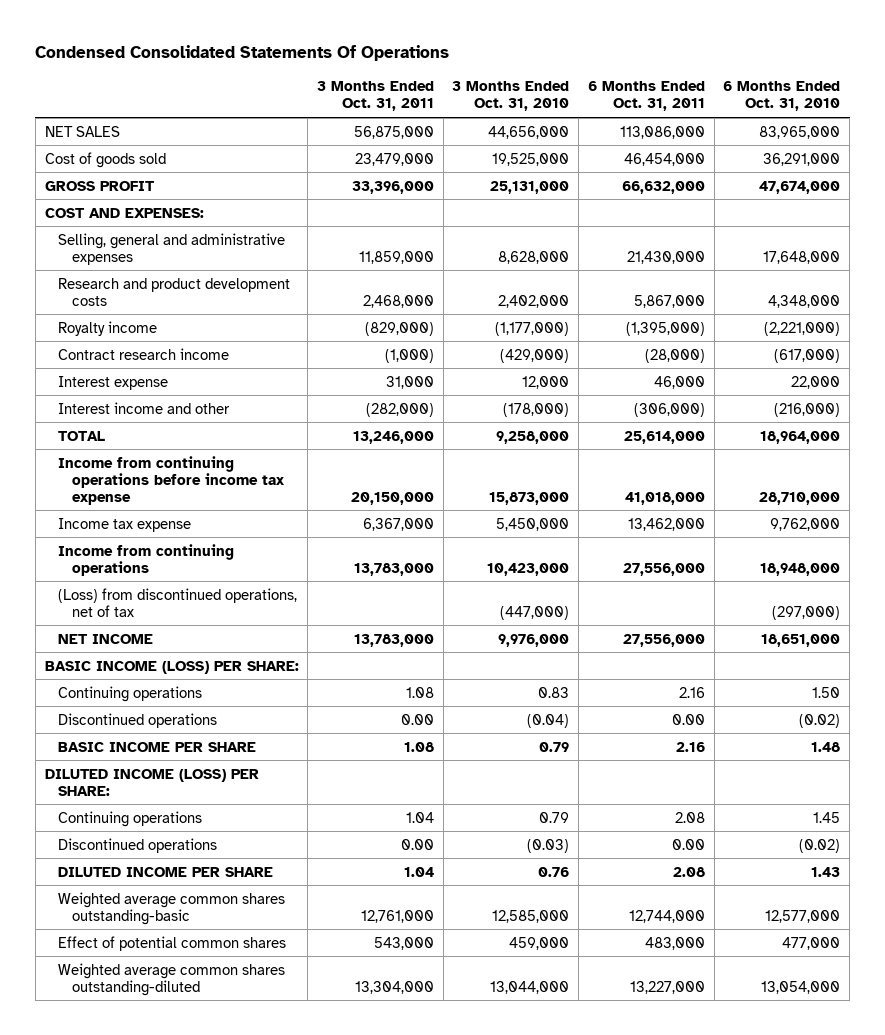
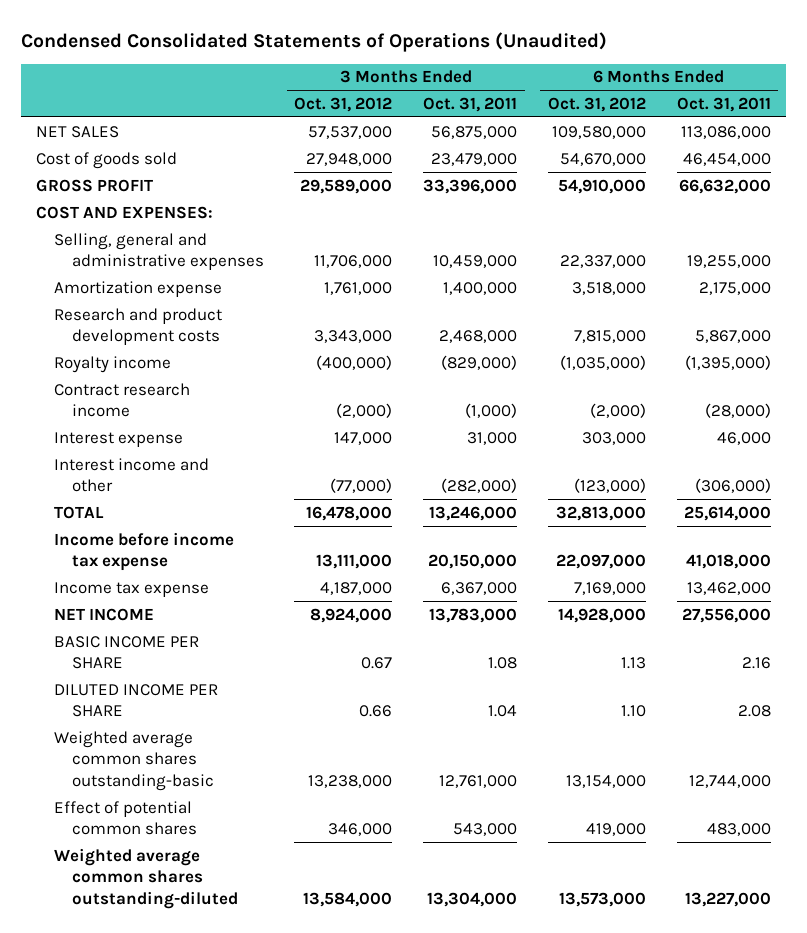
- Condensed Consolidated Statements Of Operations
+ Condensed Consolidated Statements of Operations (Unaudited)
- | 3 Months Ended Oct. 31, 2011 | 3 Months Ended Oct. 31, 2010 | 6 Months Ended Oct. 31, 2011 | 6 Months Ended Oct. 31, 2010
+ | 3 Months Ended Oct. 31, 2012 | 3 Months Ended Oct. 31, 2011 | 6 Months Ended Oct. 31, 2012 | 6 Months Ended Oct. 31, 2011
- Selling, general and administrative expenses | 11,859,000 | 8,628,000 | 21,430,000 | 17,648,000
+ Selling, general and administrative expenses | 11,706,000 | 10,459,000 | 22,337,000 | 19,255,000
+ Amortization expense | 1,761,000 | 1,400,000 | 3,518,000 | 2,175,000
- Income from continuing operations before income tax expense | 20,150,000 | 15,873,000 | 41,018,000 | 28,710,000
+ Income before income tax expense | 13,111,000 | 20,150,000 | 22,097,000 | 41,018,000
- Income from continuing operations | 13,783,000 | 10,423,000 | 27,556,000 | 18,948,000
- (Loss) from discontinued operations, net of tax | | (447,000) | | (297,000)
- BASIC INCOME (LOSS) PER SHARE:
- Continuing operations | 1.08 | 0.83 | 2.16 | 1.50
- Discontinued operations | 0.00 | (0.04) | 0.00 | (0.02)
- DILUTED INCOME (LOSS) PER SHARE:
- Continuing operations | 1.04 | 0.79 | 2.08 | 1.45
- Discontinued operations | 0.00 | (0.03) | 0.00 | (0.02)

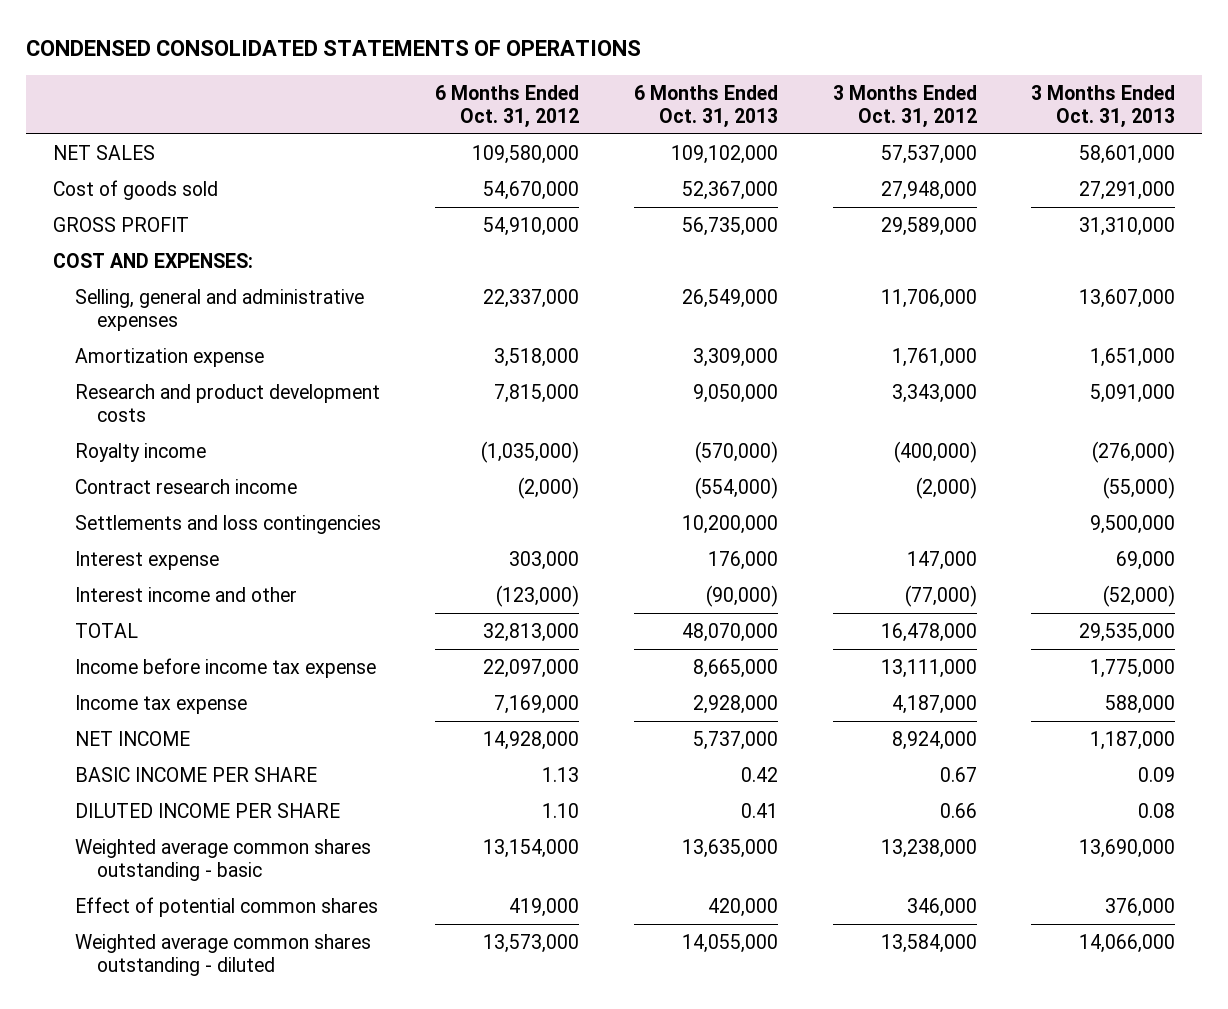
- Condensed Consolidated Statements of Operations (Unaudited)
+ CONDENSED CONSOLIDATED STATEMENTS OF OPERATIONS
- | 3 Months Ended Oct. 31, 2012 | 3 Months Ended Oct. 31, 2011 | 6 Months Ended Oct. 31, 2012 | 6 Months Ended Oct. 31, 2011
+ | 6 Months Ended Oct. 31, 2012 | 6 Months Ended Oct. 31, 2013 | 3 Months Ended Oct. 31, 2012 | 3 Months Ended Oct. 31, 2013
+ Settlements and loss contingencies | | 10,200,000 | | 9,500,000
- Weighted average common shares outstanding-basic | 13,238,000 | 12,761,000 | 13,154,000 | 12,744,000
+ Weighted average common shares outstanding - basic | 13,154,000 | 13,635,000 | 13,238,000 | 13,690,000
- Weighted average common shares outstanding-diluted | 13,584,000 | 13,304,000 | 13,573,000 | 13,227,000
+ Weighted average common shares outstanding - diluted | 13,573,000 | 14,055,000 | 13,584,000 | 14,066,000

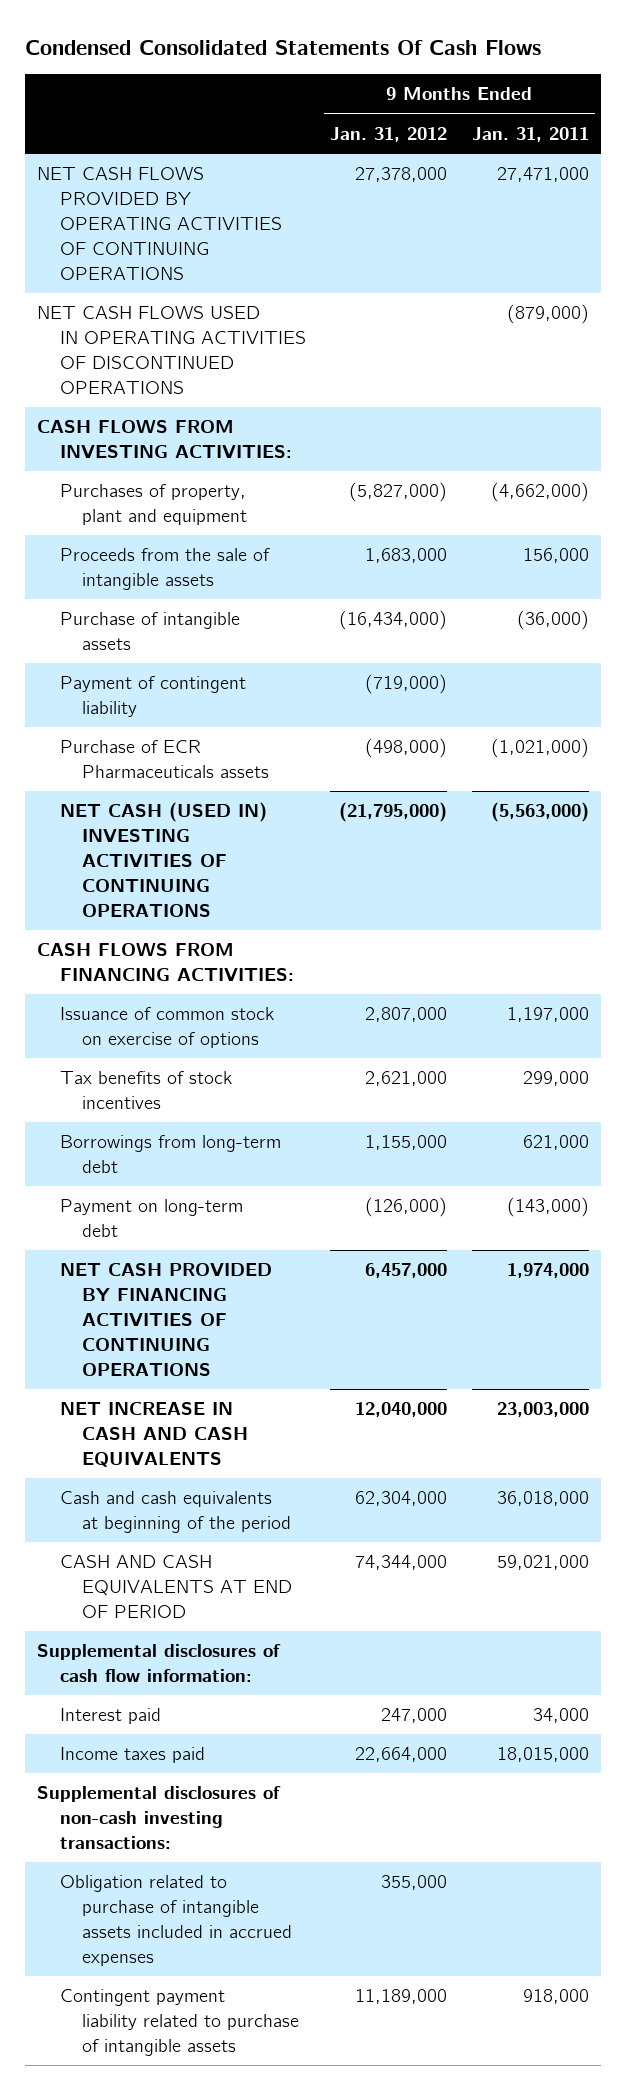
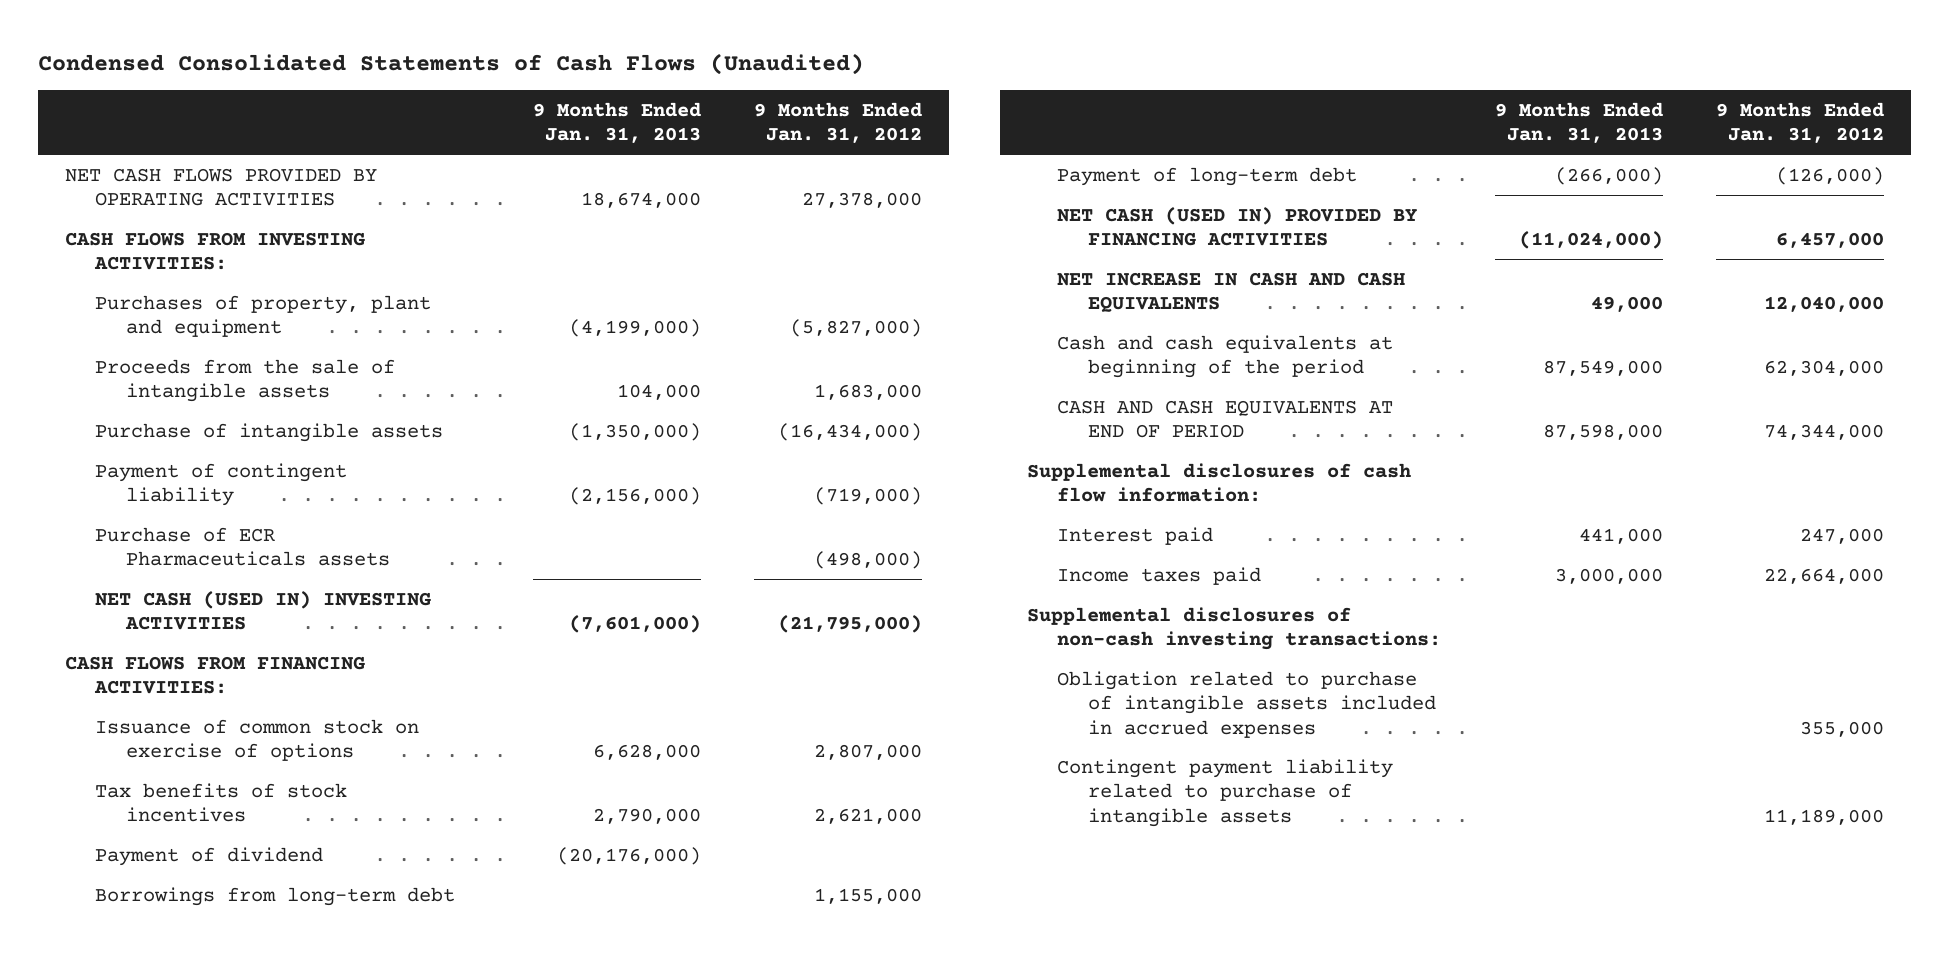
- Condensed Consolidated Statements Of Cash Flows
+ Condensed Consolidated Statements of Cash Flows (Unaudited)
- | 9 Months Ended Jan. 31, 2012 | 9 Months Ended Jan. 31, 2011
+ | 9 Months Ended Jan. 31, 2013 | 9 Months Ended Jan. 31, 2012
- NET CASH FLOWS PROVIDED BY OPERATING ACTIVITIES OF CONTINUING OPERATIONS | 27,378,000 | 27,471,000
- NET CASH FLOWS USED IN OPERATING ACTIVITIES OF DISCONTINUED OPERATIONS | | (879,000)
+ NET CASH FLOWS PROVIDED BY OPERATING ACTIVITIES | 18,674,000 | 27,378,000
- NET CASH (USED IN) INVESTING ACTIVITIES OF CONTINUING OPERATIONS | (21,795,000) | (5,563,000)
+ NET CASH (USED IN) INVESTING ACTIVITIES | (7,601,000) | (21,795,000)
+ Payment of dividend | (20,176,000) |
- Payment on long-term debt | (126,000) | (143,000)
- NET CASH PROVIDED BY FINANCING ACTIVITIES OF CONTINUING OPERATIONS | 6,457,000 | 1,974,000
+ Payment of long-term debt | (266,000) | (126,000)
+ NET CASH (USED IN) PROVIDED BY FINANCING ACTIVITIES | (11,024,000) | 6,457,000

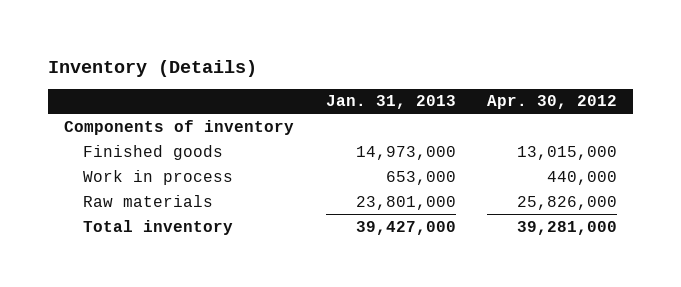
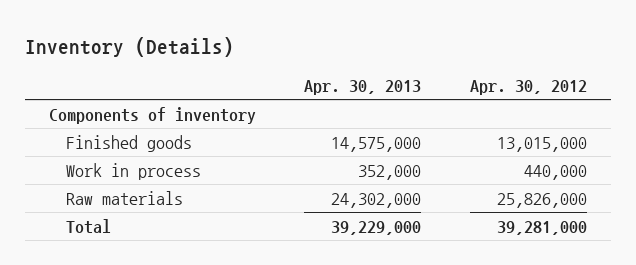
- | Jan. 31, 2013 | Apr. 30, 2012
+ | Apr. 30, 2013 | Apr. 30, 2012
- Total inventory | 39,427,000 | 39,281,000
+ Total | 39,229,000 | 39,281,000

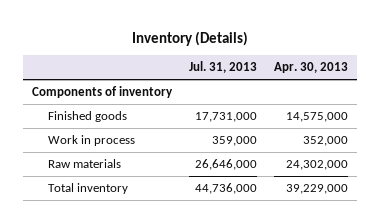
- | Apr. 30, 2013 | Apr. 30, 2012
+ | Jul. 31, 2013 | Apr. 30, 2013
- Total | 39,229,000 | 39,281,000
+ Total inventory | 44,736,000 | 39,229,000

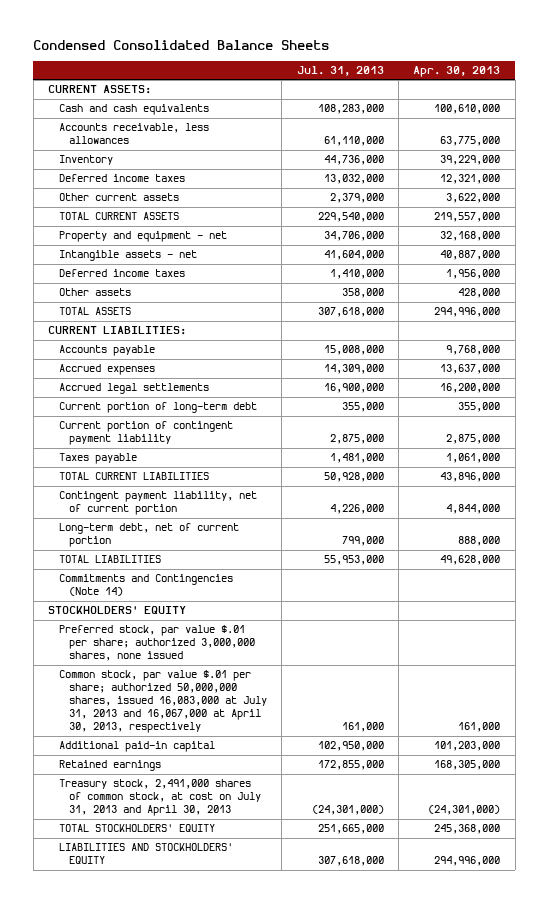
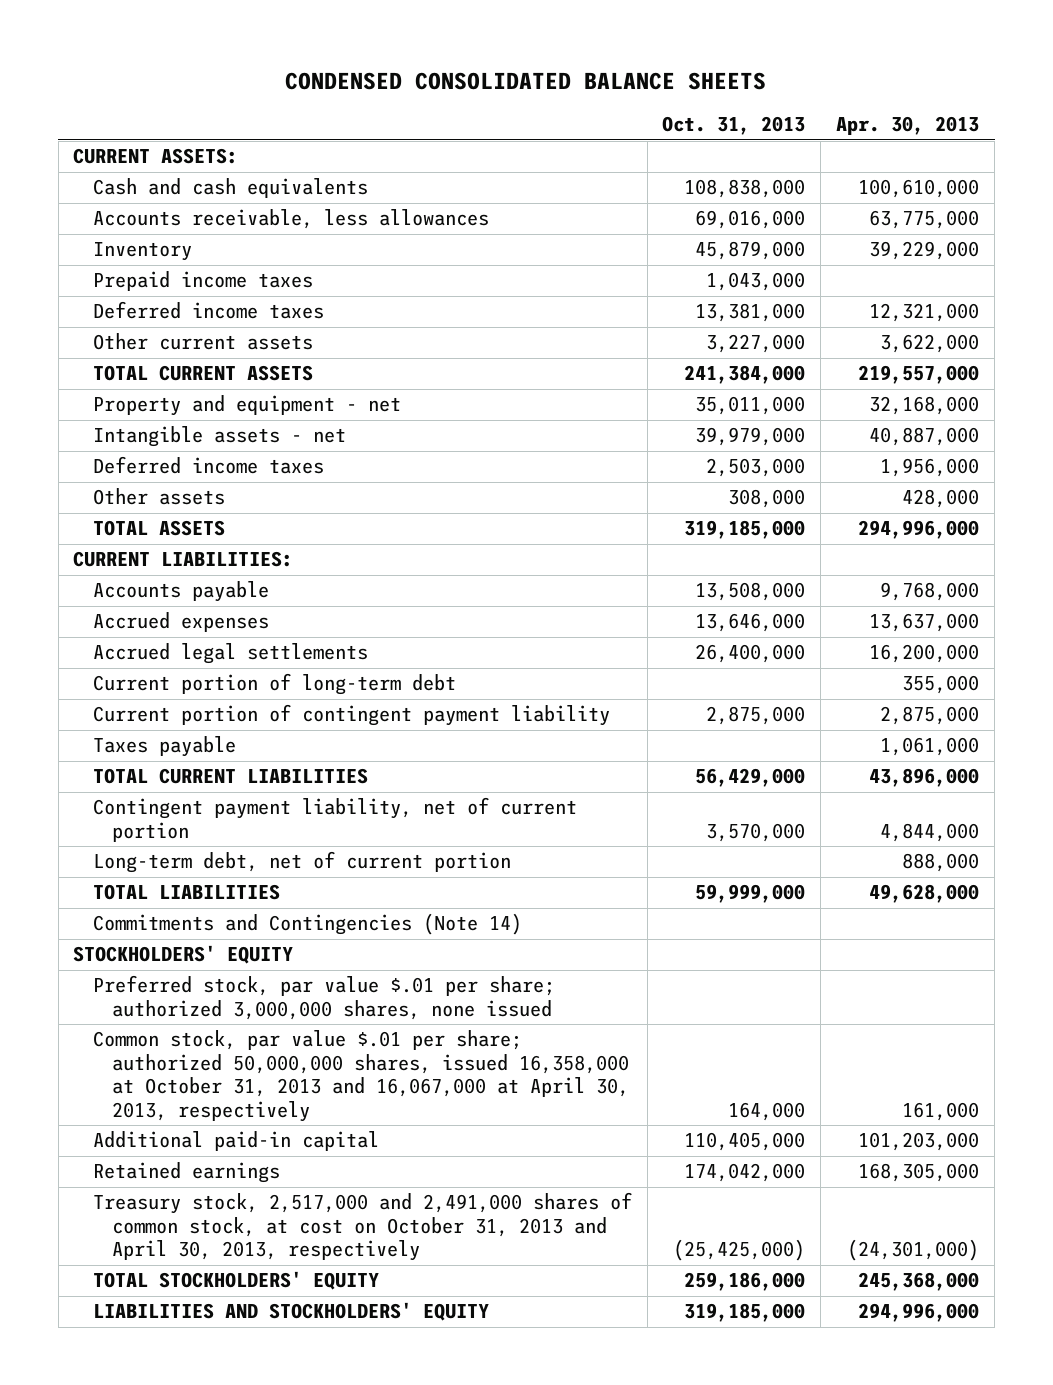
- Condensed Consolidated Balance Sheets
+ CONDENSED CONSOLIDATED BALANCE SHEETS
- | Jul. 31, 2013 | Apr. 30, 2013
+ | Oct. 31, 2013 | Apr. 30, 2013
+ Prepaid income taxes | 1,043,000 |
- Common stock, par value $.01 per share; authorized 50,000,000 shares, issued 16,083,000 at July 31, 2013 and 16,067,000 at April 30, 2013, respectively | 161,000 | 161,000
+ Common stock, par value $.01 per share; authorized 50,000,000 shares, issued 16,358,000 at October 31, 2013 and 16,067,000 at April 30, 2013, respectively | 164,000 | 161,000
- Treasury stock, 2,491,000 shares of common stock, at cost on July 31, 2013 and April 30, 2013 | (24,301,000) | (24,301,000)
+ Treasury stock, 2,517,000 and 2,491,000 shares of common stock, at cost on October 31, 2013 and April 30, 2013, respectively | (25,425,000) | (24,301,000)

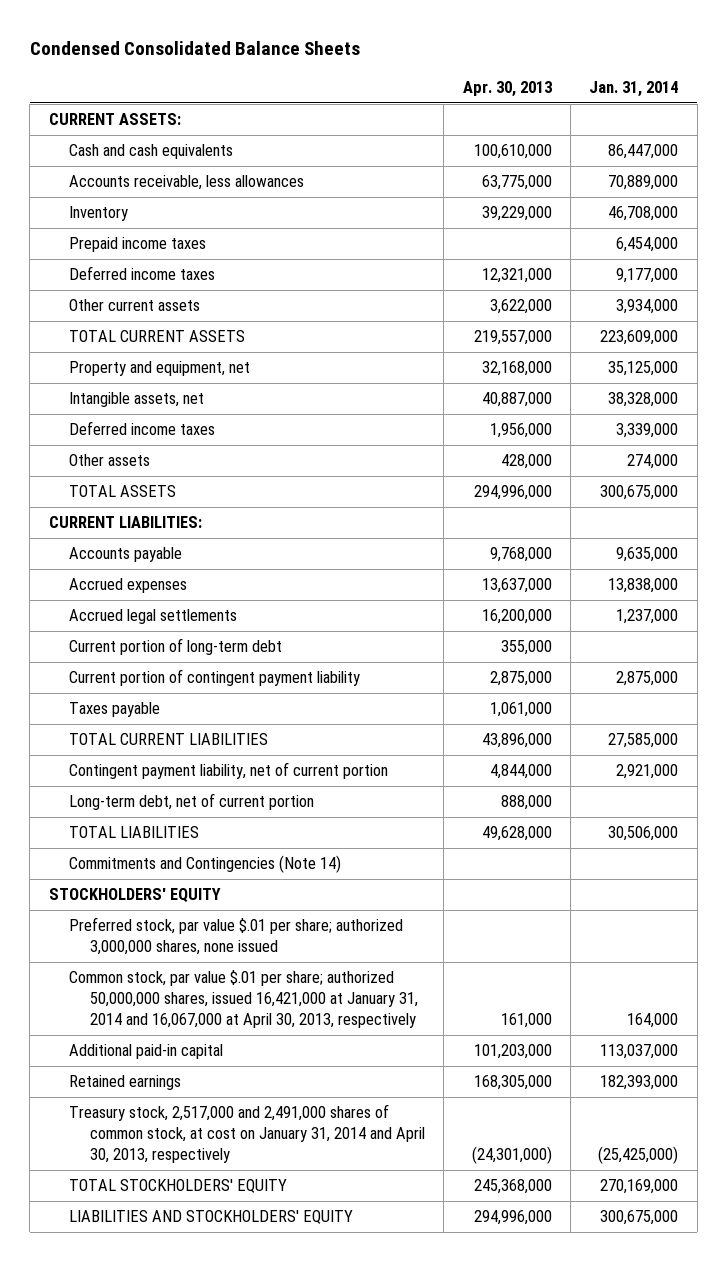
- CONDENSED CONSOLIDATED BALANCE SHEETS
+ Condensed Consolidated Balance Sheets
- | Oct. 31, 2013 | Apr. 30, 2013
+ | Apr. 30, 2013 | Jan. 31, 2014
- Property and equipment - net | 35,011,000 | 32,168,000
- Intangible assets - net | 39,979,000 | 40,887,000
+ Property and equipment, net | 32,168,000 | 35,125,000
+ Intangible assets, net | 40,887,000 | 38,328,000
- Common stock, par value $.01 per share; authorized 50,000,000 shares, issued 16,358,000 at October 31, 2013 and 16,067,000 at April 30, 2013, respectively | 164,000 | 161,000
+ Common stock, par value $.01 per share; authorized 50,000,000 shares, issued 16,421,000 at January 31, 2014 and 16,067,000 at April 30, 2013, respectively | 161,000 | 164,000
- Treasury stock, 2,517,000 and 2,491,000 shares of common stock, at cost on October 31, 2013 and April 30, 2013, respectively | (25,425,000) | (24,301,000)
+ Treasury stock, 2,517,000 and 2,491,000 shares of common stock, at cost on January 31, 2014 and April 30, 2013, respectively | (24,301,000) | (25,425,000)

